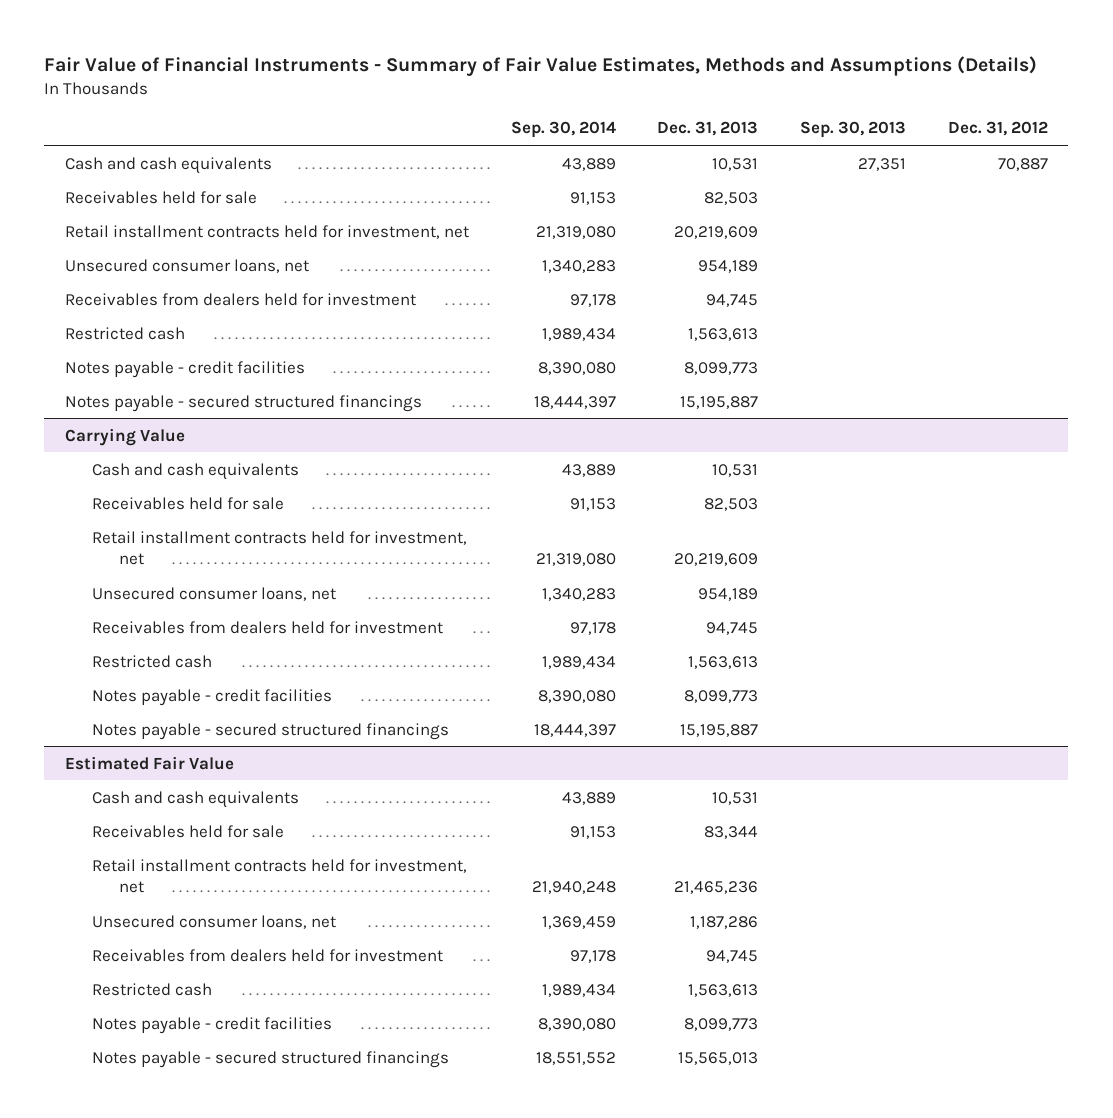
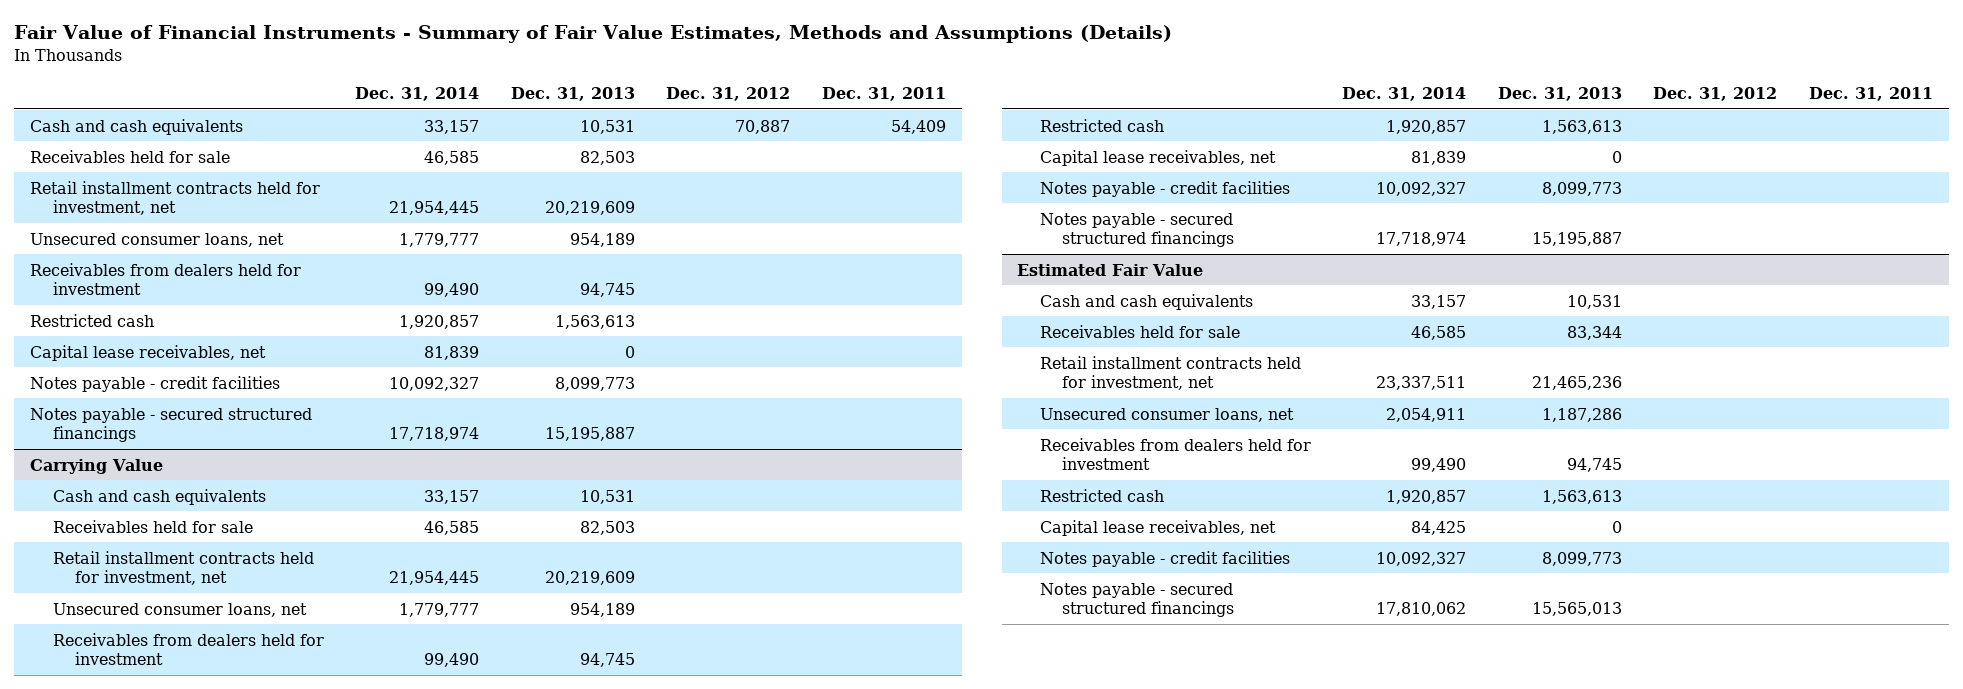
- | Sep. 30, 2014 | Dec. 31, 2013 | Sep. 30, 2013 | Dec. 31, 2012
+ | Dec. 31, 2014 | Dec. 31, 2013 | Dec. 31, 2012 | Dec. 31, 2011
+ Capital lease receivables, net | 81,839 | 0 | |
@ Carrying Value
+ Capital lease receivables, net | 81,839 | 0 | |
@ Estimated Fair Value
+ Capital lease receivables, net | 84,425 | 0 | |

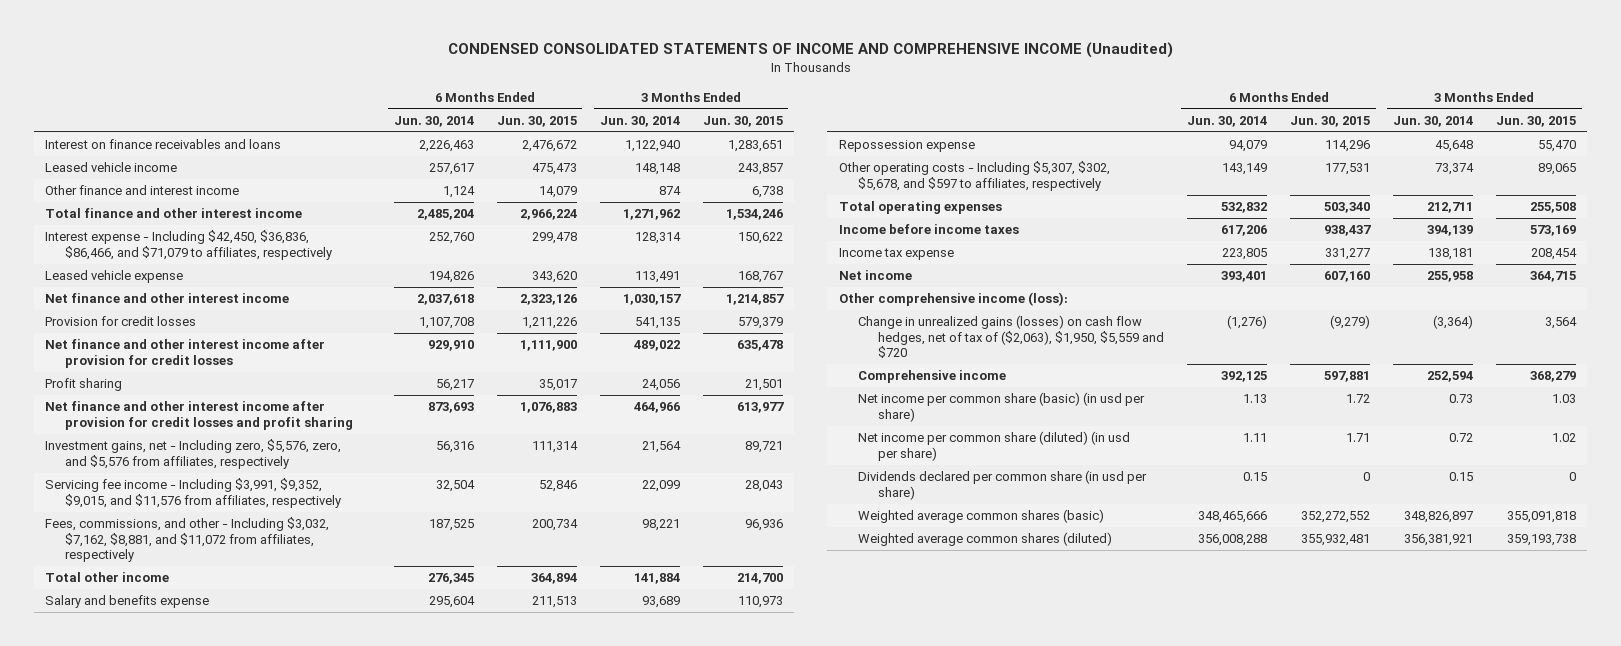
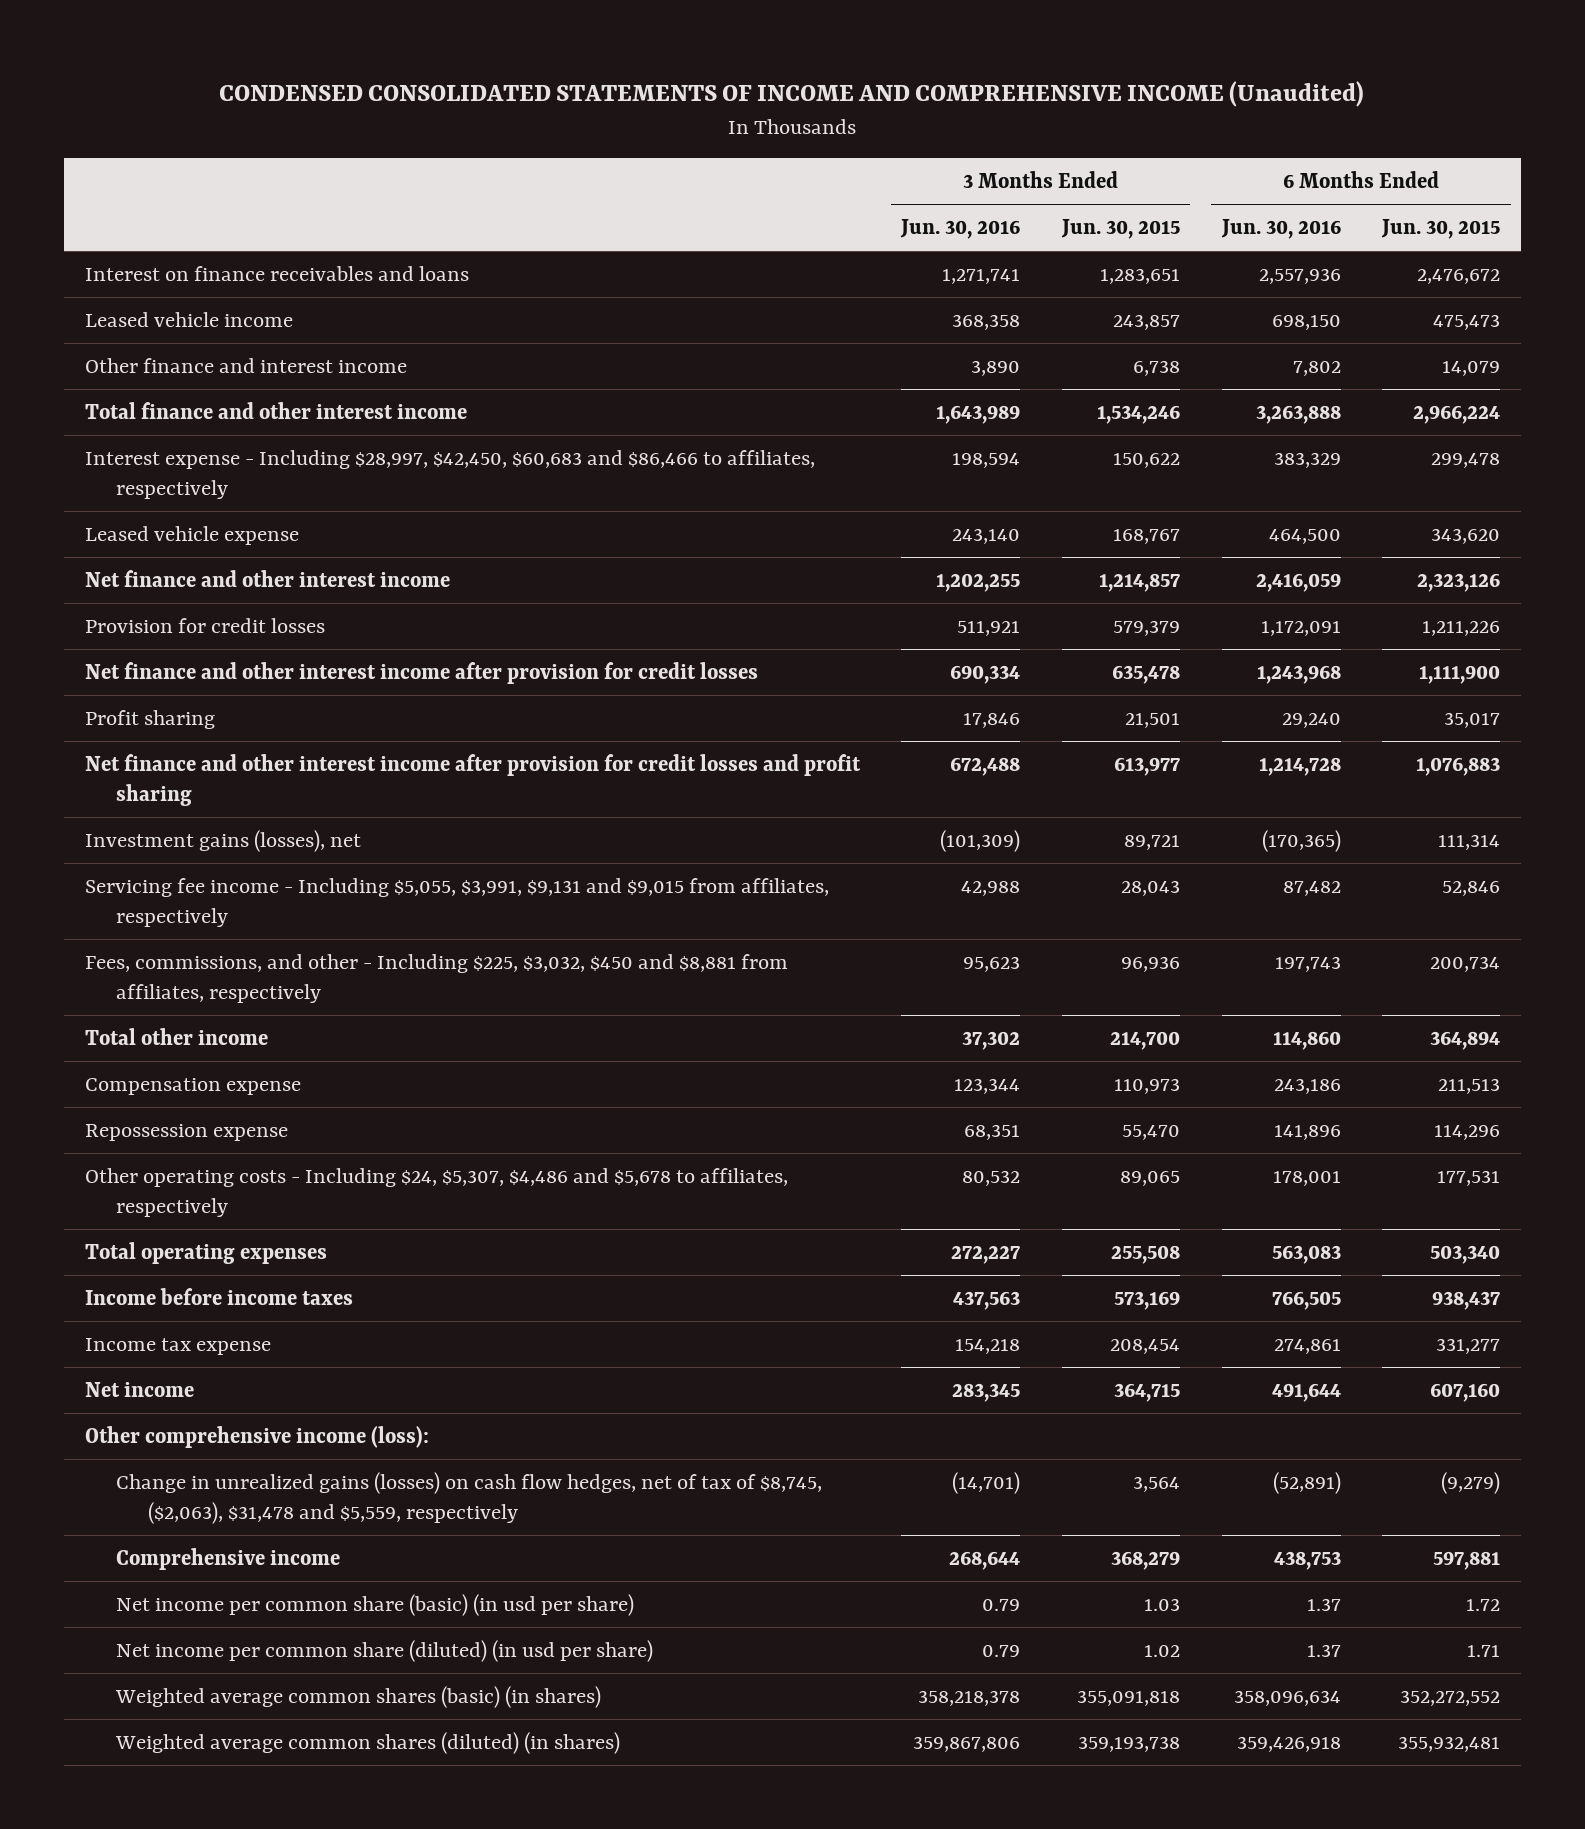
- | 6 Months Ended Jun. 30, 2014 | 6 Months Ended Jun. 30, 2015 | 3 Months Ended Jun. 30, 2014 | 3 Months Ended Jun. 30, 2015
+ | 3 Months Ended Jun. 30, 2016 | 3 Months Ended Jun. 30, 2015 | 6 Months Ended Jun. 30, 2016 | 6 Months Ended Jun. 30, 2015
- Interest expense - Including $42,450, $36,836, $86,466, and $71,079 to affiliates, respectively | 252,760 | 299,478 | 128,314 | 150,622
+ Interest expense - Including $28,997, $42,450, $60,683 and $86,466 to affiliates, respectively | 198,594 | 150,622 | 383,329 | 299,478
- Investment gains, net - Including zero, $5,576, zero, and $5,576 from affiliates, respectively | 56,316 | 111,314 | 21,564 | 89,721
- Servicing fee income - Including $3,991, $9,352, $9,015, and $11,576 from affiliates, respectively | 32,504 | 52,846 | 22,099 | 28,043
- Fees, commissions, and other - Including $3,032, $7,162, $8,881, and $11,072 from affiliates, respectively | 187,525 | 200,734 | 98,221 | 96,936
+ Investment gains (losses), net | (101,309) | 89,721 | (170,365) | 111,314
+ Servicing fee income - Including $5,055, $3,991, $9,131 and $9,015 from affiliates, respectively | 42,988 | 28,043 | 87,482 | 52,846
+ Fees, commissions, and other - Including $225, $3,032, $450 and $8,881 from affiliates, respectively | 95,623 | 96,936 | 197,743 | 200,734
- Salary and benefits expense | 295,604 | 211,513 | 93,689 | 110,973
+ Compensation expense | 123,344 | 110,973 | 243,186 | 211,513
- Other operating costs - Including $5,307, $302, $5,678, and $597 to affiliates, respectively | 143,149 | 177,531 | 73,374 | 89,065
+ Other operating costs - Including $24, $5,307, $4,486 and $5,678 to affiliates, respectively | 80,532 | 89,065 | 178,001 | 177,531
- Change in unrealized gains (losses) on cash flow hedges, net of tax of ($2,063), $1,950, $5,559 and $720 | (1,276) | (9,279) | (3,364) | 3,564
+ Change in unrealized gains (losses) on cash flow hedges, net of tax of $8,745, ($2,063), $31,478 and $5,559, respectively | (14,701) | 3,564 | (52,891) | (9,279)
- Dividends declared per common share (in usd per share) | 0.15 | 0 | 0.15 | 0
- Weighted average common shares (basic) | 348,465,666 | 352,272,552 | 348,826,897 | 355,091,818
- Weighted average common shares (diluted) | 356,008,288 | 355,932,481 | 356,381,921 | 359,193,738
+ Weighted average common shares (basic) (in shares) | 358,218,378 | 355,091,818 | 358,096,634 | 352,272,552
+ Weighted average common shares (diluted) (in shares) | 359,867,806 | 359,193,738 | 359,426,918 | 355,932,481

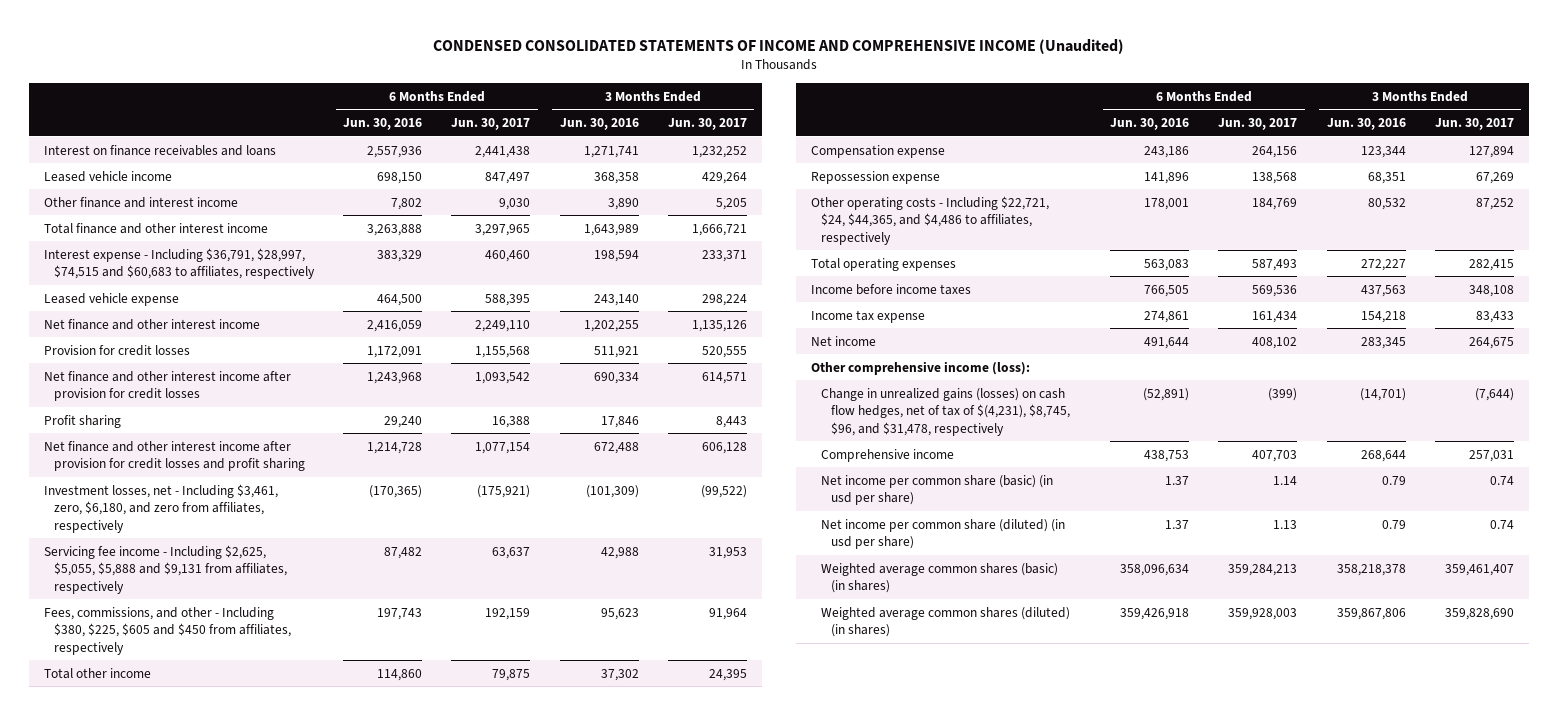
- | 3 Months Ended Jun. 30, 2016 | 3 Months Ended Jun. 30, 2015 | 6 Months Ended Jun. 30, 2016 | 6 Months Ended Jun. 30, 2015
+ | 6 Months Ended Jun. 30, 2016 | 6 Months Ended Jun. 30, 2017 | 3 Months Ended Jun. 30, 2016 | 3 Months Ended Jun. 30, 2017
- Interest expense - Including $28,997, $42,450, $60,683 and $86,466 to affiliates, respectively | 198,594 | 150,622 | 383,329 | 299,478
+ Interest expense - Including $36,791, $28,997, $74,515 and $60,683 to affiliates, respectively | 383,329 | 460,460 | 198,594 | 233,371
- Investment gains (losses), net | (101,309) | 89,721 | (170,365) | 111,314
- Servicing fee income - Including $5,055, $3,991, $9,131 and $9,015 from affiliates, respectively | 42,988 | 28,043 | 87,482 | 52,846
- Fees, commissions, and other - Including $225, $3,032, $450 and $8,881 from affiliates, respectively | 95,623 | 96,936 | 197,743 | 200,734
+ Investment losses, net - Including $3,461, zero, $6,180, and zero from affiliates, respectively | (170,365) | (175,921) | (101,309) | (99,522)
+ Servicing fee income - Including $2,625, $5,055, $5,888 and $9,131 from affiliates, respectively | 87,482 | 63,637 | 42,988 | 31,953
+ Fees, commissions, and other - Including $380, $225, $605 and $450 from affiliates, respectively | 197,743 | 192,159 | 95,623 | 91,964
- Other operating costs - Including $24, $5,307, $4,486 and $5,678 to affiliates, respectively | 80,532 | 89,065 | 178,001 | 177,531
+ Other operating costs - Including $22,721, $24, $44,365, and $4,486 to affiliates, respectively | 178,001 | 184,769 | 80,532 | 87,252
- Change in unrealized gains (losses) on cash flow hedges, net of tax of $8,745, ($2,063), $31,478 and $5,559, respectively | (14,701) | 3,564 | (52,891) | (9,279)
+ Change in unrealized gains (losses) on cash flow hedges, net of tax of $(4,231), $8,745, $96, and $31,478, respectively | (52,891) | (399) | (14,701) | (7,644)

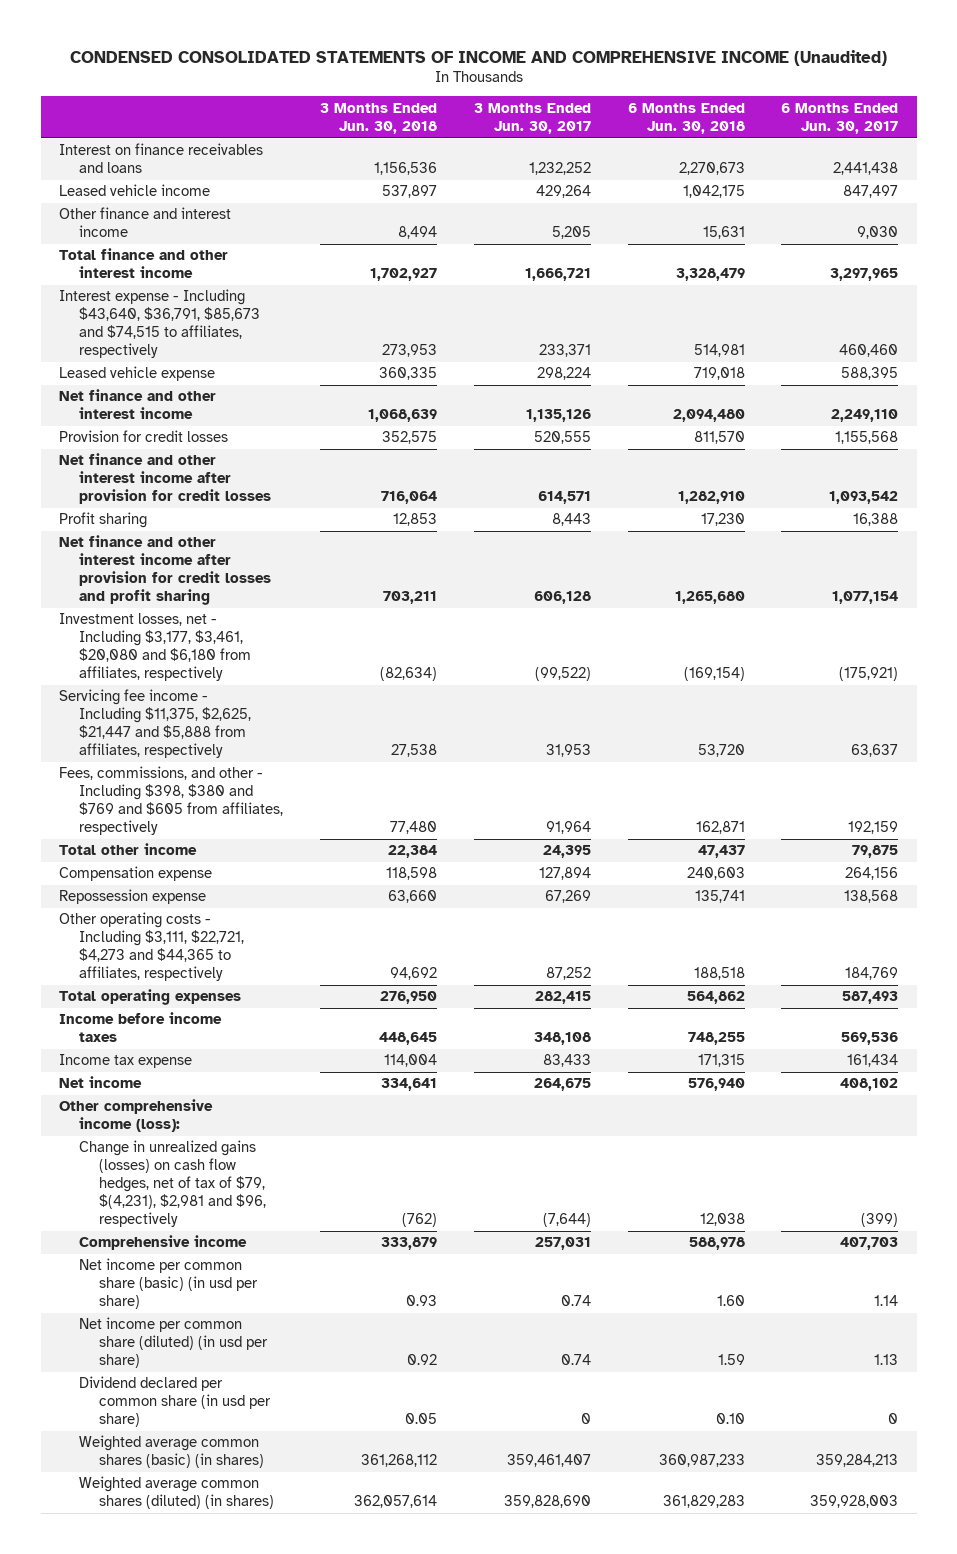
- | 6 Months Ended Jun. 30, 2016 | 6 Months Ended Jun. 30, 2017 | 3 Months Ended Jun. 30, 2016 | 3 Months Ended Jun. 30, 2017
+ | 3 Months Ended Jun. 30, 2018 | 3 Months Ended Jun. 30, 2017 | 6 Months Ended Jun. 30, 2018 | 6 Months Ended Jun. 30, 2017
- Interest expense - Including $36,791, $28,997, $74,515 and $60,683 to affiliates, respectively | 383,329 | 460,460 | 198,594 | 233,371
+ Interest expense - Including $43,640, $36,791, $85,673 and $74,515 to affiliates, respectively | 273,953 | 233,371 | 514,981 | 460,460
- Investment losses, net - Including $3,461, zero, $6,180, and zero from affiliates, respectively | (170,365) | (175,921) | (101,309) | (99,522)
- Servicing fee income - Including $2,625, $5,055, $5,888 and $9,131 from affiliates, respectively | 87,482 | 63,637 | 42,988 | 31,953
- Fees, commissions, and other - Including $380, $225, $605 and $450 from affiliates, respectively | 197,743 | 192,159 | 95,623 | 91,964
+ Investment losses, net - Including $3,177, $3,461, $20,080 and $6,180 from affiliates, respectively | (82,634) | (99,522) | (169,154) | (175,921)
+ Servicing fee income - Including $11,375, $2,625, $21,447 and $5,888 from affiliates, respectively | 27,538 | 31,953 | 53,720 | 63,637
+ Fees, commissions, and other - Including $398, $380 and $769 and $605 from affiliates, respectively | 77,480 | 91,964 | 162,871 | 192,159
- Other operating costs - Including $22,721, $24, $44,365, and $4,486 to affiliates, respectively | 178,001 | 184,769 | 80,532 | 87,252
+ Other operating costs - Including $3,111, $22,721, $4,273 and $44,365 to affiliates, respectively | 94,692 | 87,252 | 188,518 | 184,769
- Change in unrealized gains (losses) on cash flow hedges, net of tax of $(4,231), $8,745, $96, and $31,478, respectively | (52,891) | (399) | (14,701) | (7,644)
+ Change in unrealized gains (losses) on cash flow hedges, net of tax of $79, $(4,231), $2,981 and $96, respectively | (762) | (7,644) | 12,038 | (399)
+ Dividend declared per common share (in usd per share) | 0.05 | 0 | 0.10 | 0

